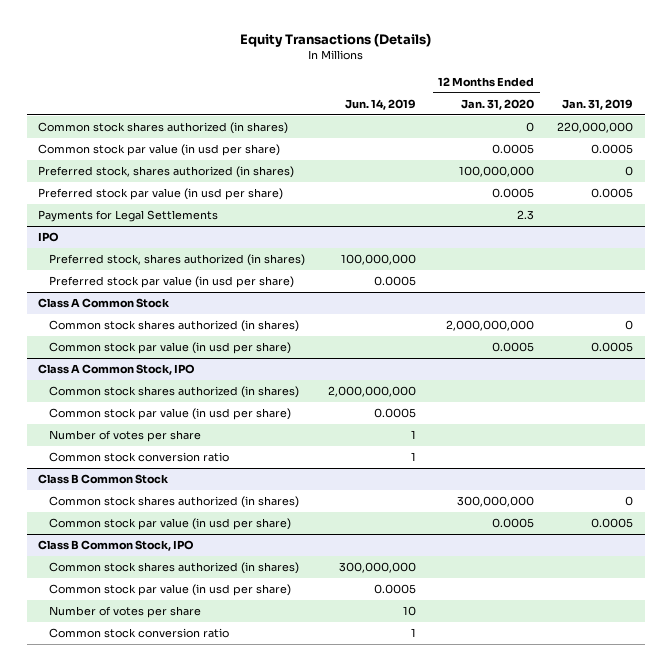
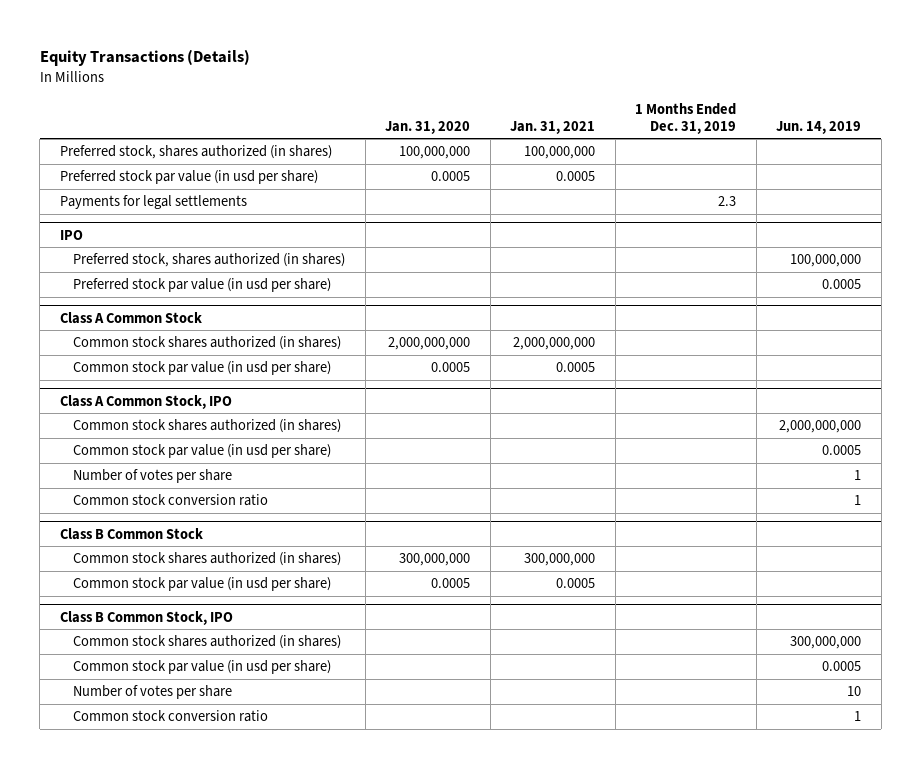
- | Jun. 14, 2019 | 12 Months Ended Jan. 31, 2020 | Jan. 31, 2019
+ | Jan. 31, 2020 | Jan. 31, 2021 | 1 Months Ended Dec. 31, 2019 | Jun. 14, 2019
- Common stock shares authorized (in shares) | | 0 | 220,000,000
- Common stock par value (in usd per share) | | 0.0005 | 0.0005
- Payments for Legal Settlements | | 2.3 |
+ Payments for legal settlements | | | 2.3 |

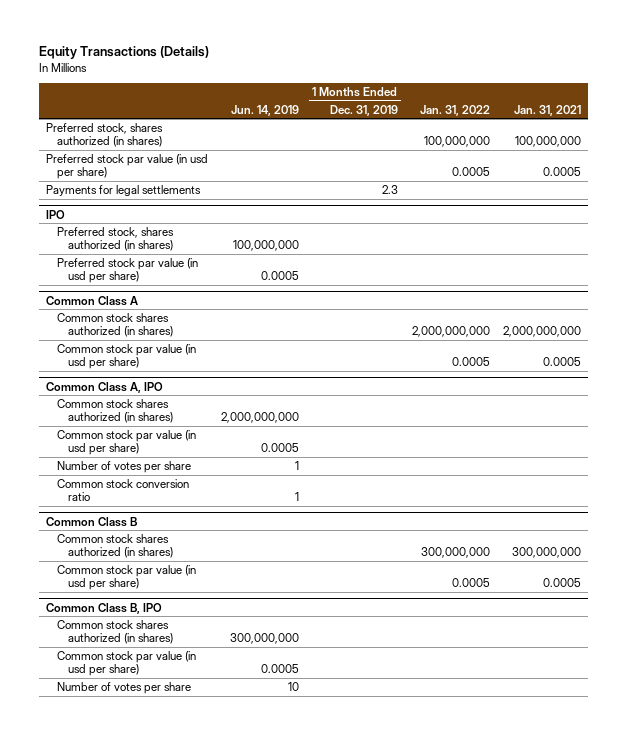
- | Jan. 31, 2020 | Jan. 31, 2021 | 1 Months Ended Dec. 31, 2019 | Jun. 14, 2019
+ | Jun. 14, 2019 | 1 Months Ended Dec. 31, 2019 | Jan. 31, 2022 | Jan. 31, 2021
- Class A Common Stock
+ Common Class A
- Class A Common Stock, IPO
+ Common Class A, IPO
- Class B Common Stock
+ Common Class B
- Class B Common Stock, IPO
+ Common Class B, IPO
- Common stock conversion ratio | | | | 1

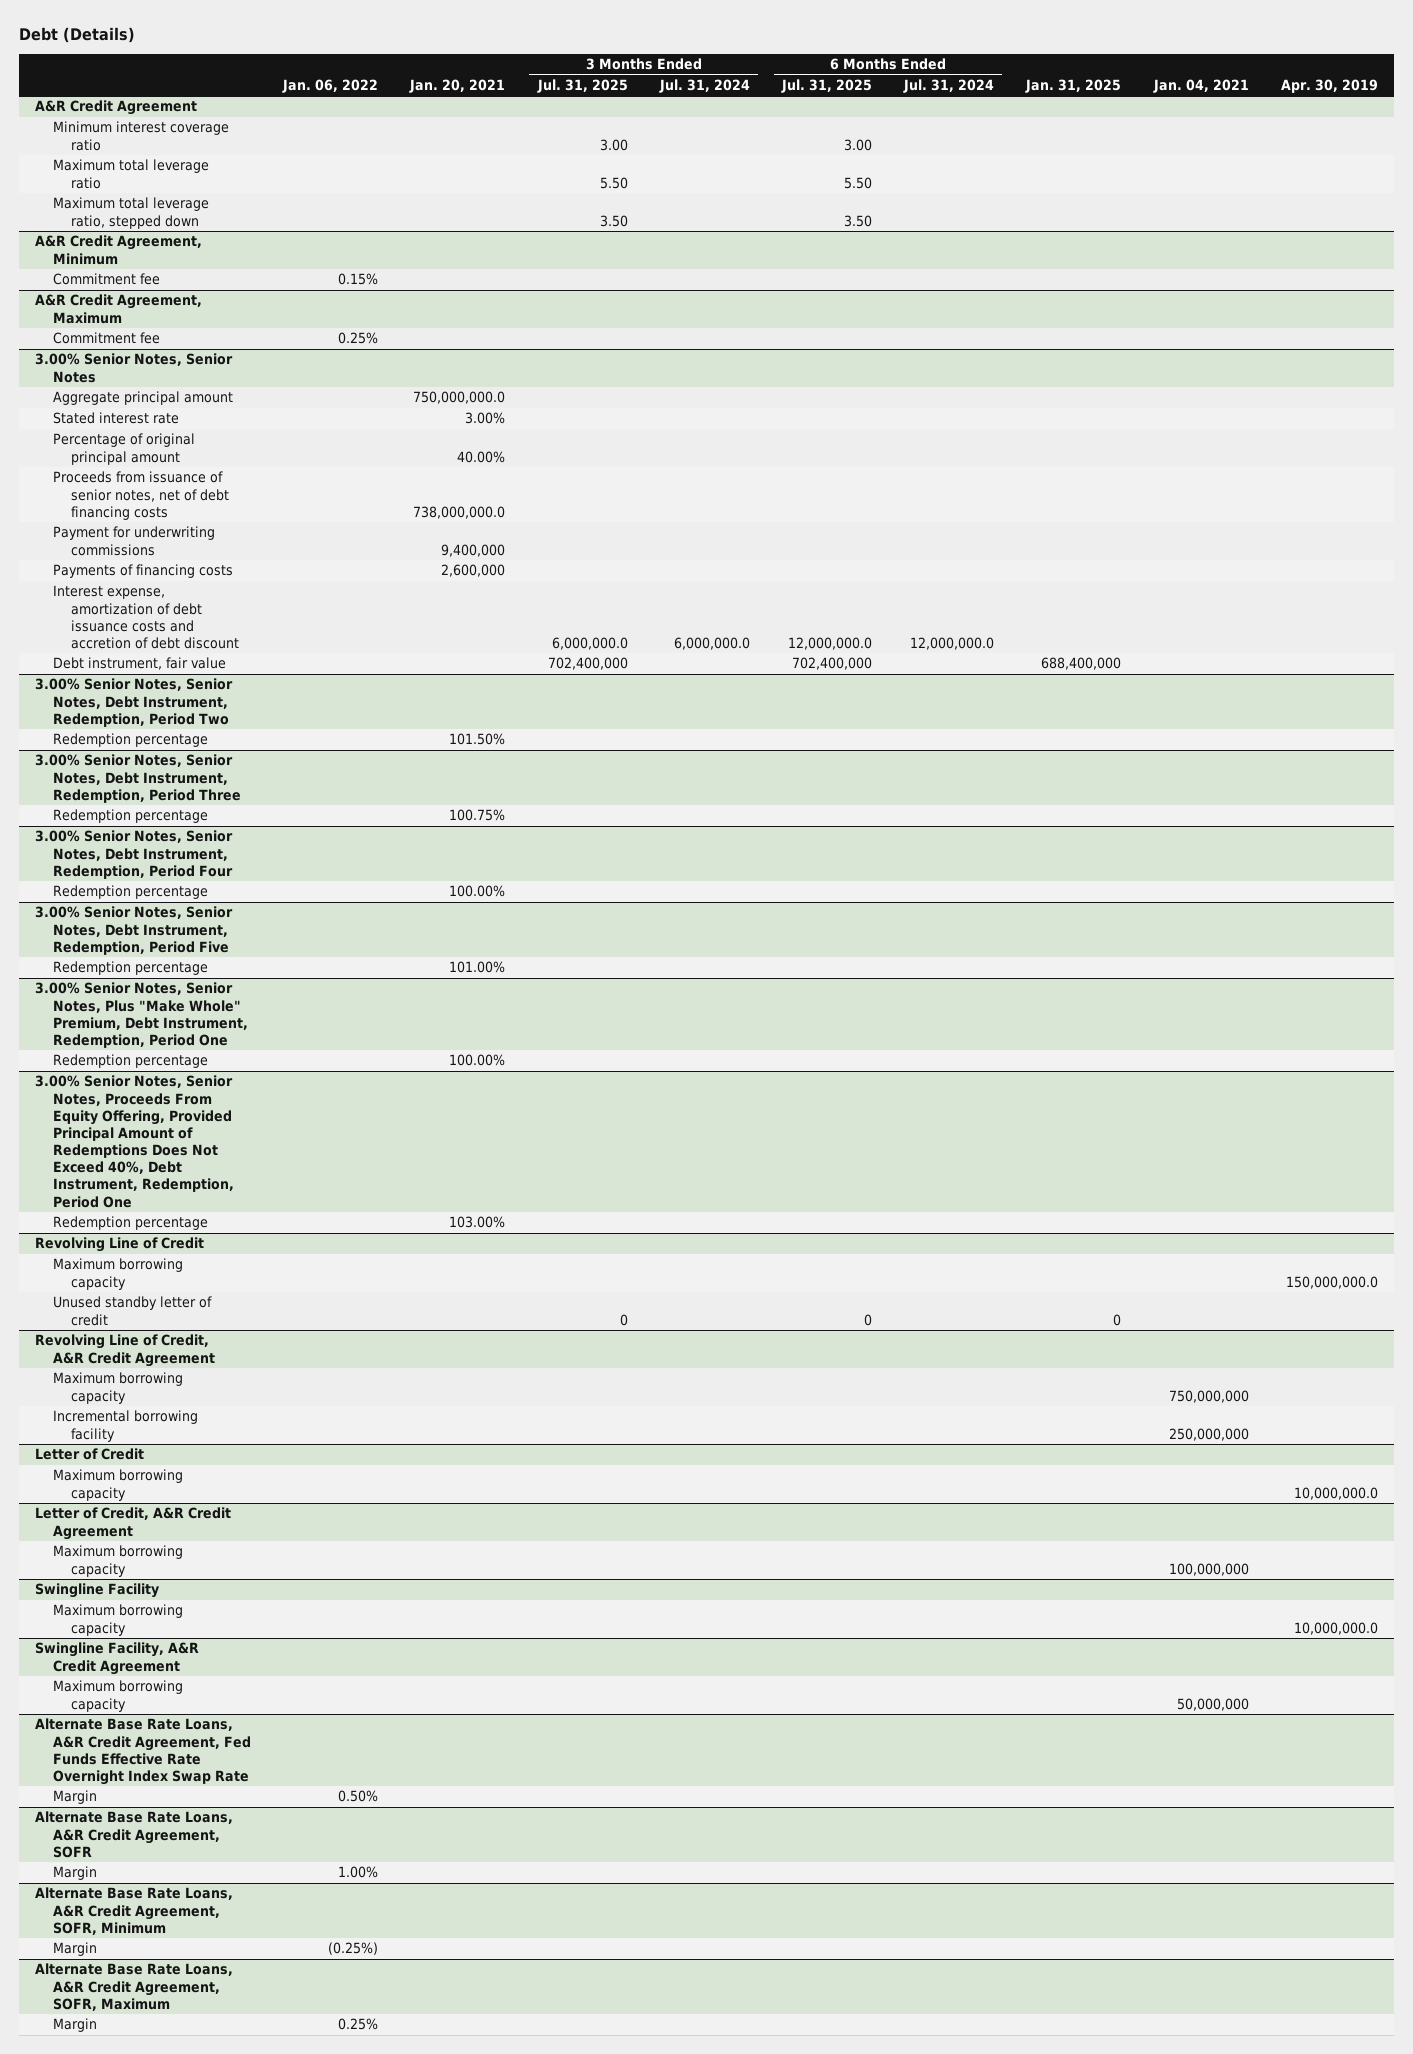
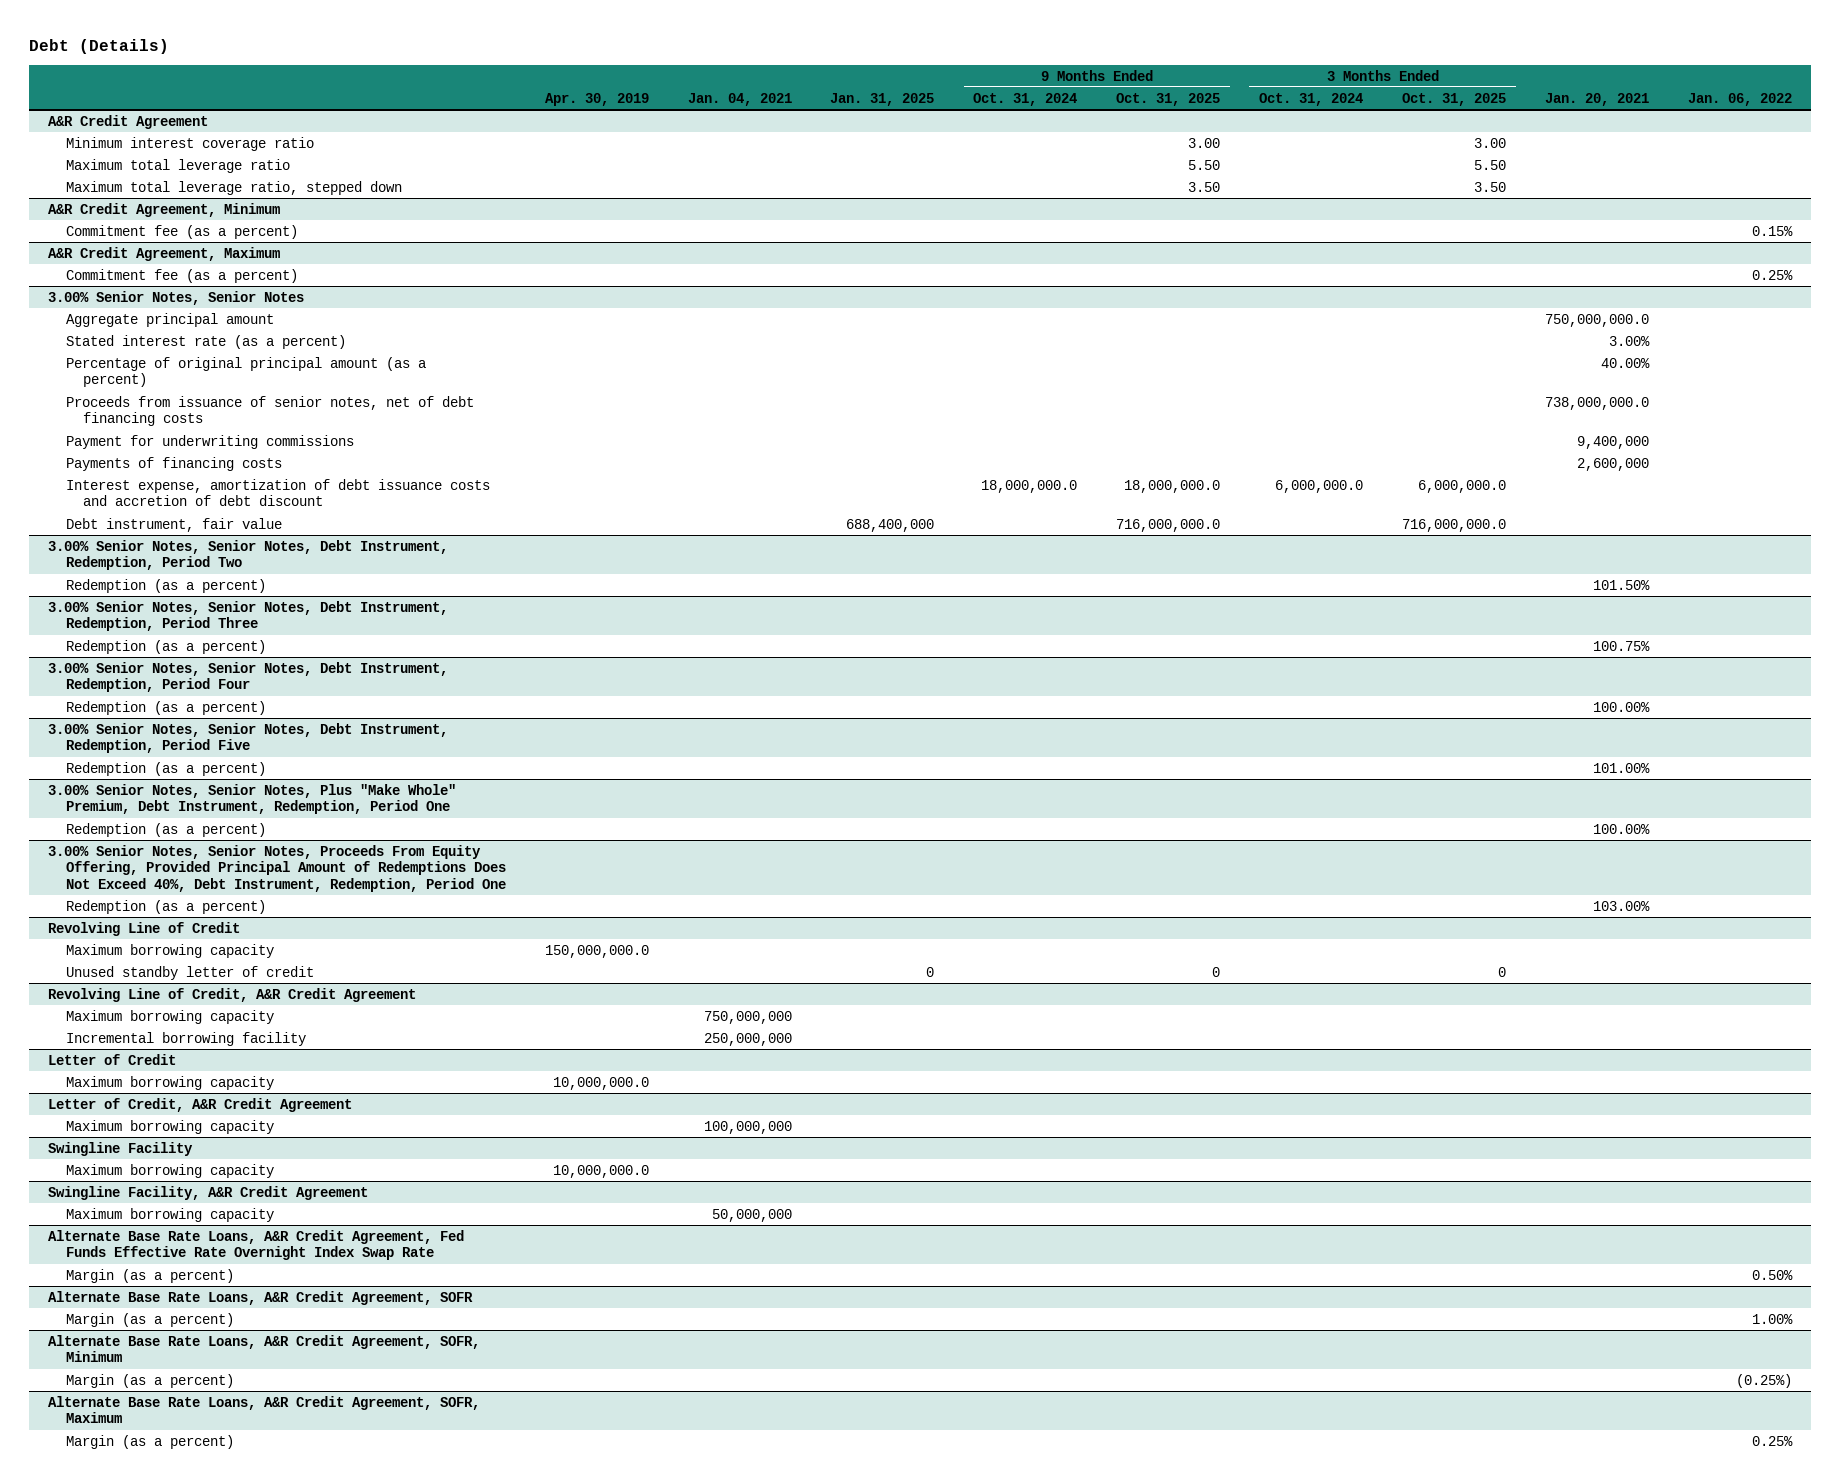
- | Jan. 06, 2022 | Jan. 20, 2021 | 3 Months Ended Jul. 31, 2025 | 3 Months Ended Jul. 31, 2024 | 6 Months Ended Jul. 31, 2025 | 6 Months Ended Jul. 31, 2024 | Jan. 31, 2025 | Jan. 04, 2021 | Apr. 30, 2019
+ | Apr. 30, 2019 | Jan. 04, 2021 | Jan. 31, 2025 | 9 Months Ended Oct. 31, 2024 | 9 Months Ended Oct. 31, 2025 | 3 Months Ended Oct. 31, 2024 | 3 Months Ended Oct. 31, 2025 | Jan. 20, 2021 | Jan. 06, 2022
@ A&R Credit Agreement, Minimum
- Commitment fee | 0.15% | | | | | | | |
+ Commitment fee (as a percent) | | | | | | | | | 0.15%
@ A&R Credit Agreement, Maximum
- Commitment fee | 0.25% | | | | | | | |
+ Commitment fee (as a percent) | | | | | | | | | 0.25%
@ 3.00% Senior Notes, Senior Notes
- Stated interest rate | | 3.00% | | | | | | |
- Percentage of original principal amount | | 40.00% | | | | | | |
+ Stated interest rate (as a percent) | | | | | | | | 3.00% |
+ Percentage of original principal amount (as a percent) | | | | | | | | 40.00% |
@ 3.00% Senior Notes, Senior Notes, Debt Instrument, Redemption, Period Two
- Redemption percentage | | 101.50% | | | | | | |
+ Redemption (as a percent) | | | | | | | | 101.50% |
@ 3.00% Senior Notes, Senior Notes, Debt Instrument, Redemption, Period Three
- Redemption percentage | | 100.75% | | | | | | |
+ Redemption (as a percent) | | | | | | | | 100.75% |
@ 3.00% Senior Notes, Senior Notes, Debt Instrument, Redemption, Period Four
- Redemption percentage | | 100.00% | | | | | | |
+ Redemption (as a percent) | | | | | | | | 100.00% |
@ 3.00% Senior Notes, Senior Notes, Debt Instrument, Redemption, Period Five
- Redemption percentage | | 101.00% | | | | | | |
+ Redemption (as a percent) | | | | | | | | 101.00% |
@ 3.00% Senior Notes, Senior Notes, Plus "Make Whole" Premium, Debt Instrument, Redemption, Period One
- Redemption percentage | | 100.00% | | | | | | |
+ Redemption (as a percent) | | | | | | | | 100.00% |
@ 3.00% Senior Notes, Senior Notes, Proceeds From Equity Offering, Provided Principal Amount of Redemptions Does Not Exceed 40%, Debt Instrument, Redemption, Period One
- Redemption percentage | | 103.00% | | | | | | |
+ Redemption (as a percent) | | | | | | | | 103.00% |
@ Alternate Base Rate Loans, A&R Credit Agreement, Fed Funds Effective Rate Overnight Index Swap Rate
- Margin | 0.50% | | | | | | | |
+ Margin (as a percent) | | | | | | | | | 0.50%
@ Alternate Base Rate Loans, A&R Credit Agreement, SOFR
- Margin | 1.00% | | | | | | | |
+ Margin (as a percent) | | | | | | | | | 1.00%
@ Alternate Base Rate Loans, A&R Credit Agreement, SOFR, Minimum
- Margin | (0.25%) | | | | | | | |
+ Margin (as a percent) | | | | | | | | | (0.25%)
@ Alternate Base Rate Loans, A&R Credit Agreement, SOFR, Maximum
- Margin | 0.25% | | | | | | | |
+ Margin (as a percent) | | | | | | | | | 0.25%

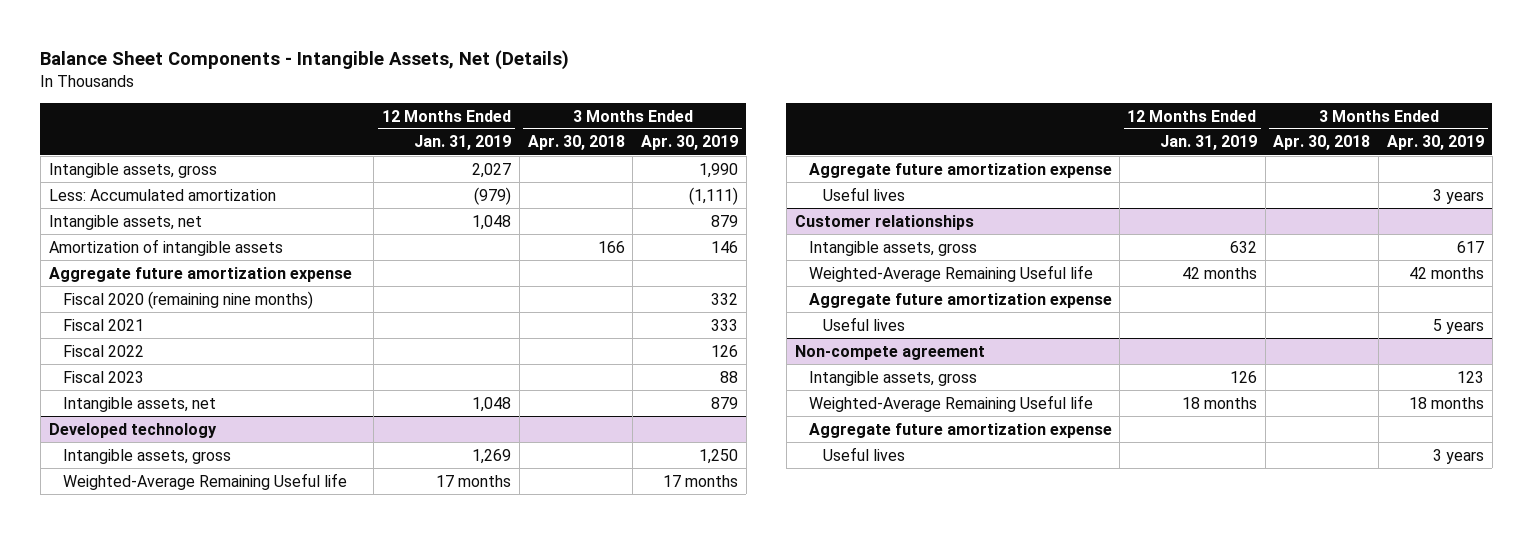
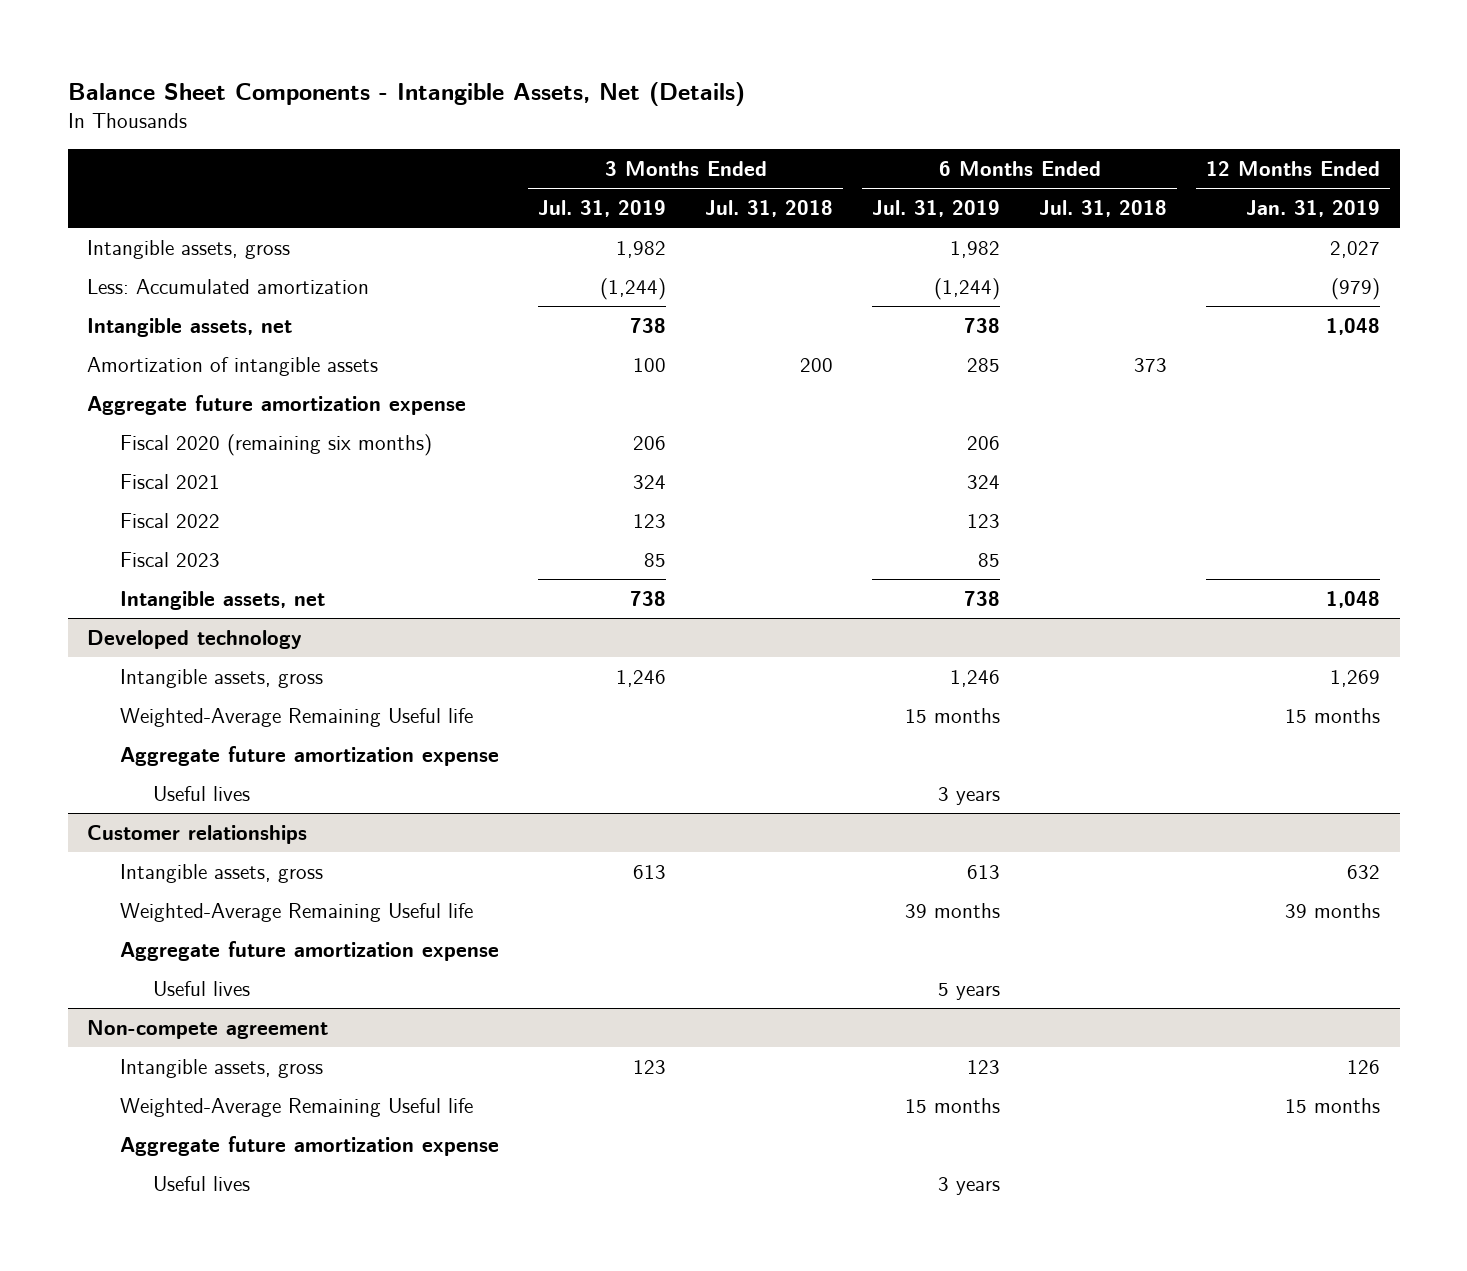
- | 12 Months Ended Jan. 31, 2019 | 3 Months Ended Apr. 30, 2018 | 3 Months Ended Apr. 30, 2019
+ | 3 Months Ended Jul. 31, 2019 | 3 Months Ended Jul. 31, 2018 | 6 Months Ended Jul. 31, 2019 | 6 Months Ended Jul. 31, 2018 | 12 Months Ended Jan. 31, 2019
- Fiscal 2020 (remaining nine months) | | | 332
+ Fiscal 2020 (remaining six months) | 206 | | 206 | |
@ Developed technology
- Weighted-Average Remaining Useful life | 17 months | | 17 months
+ Weighted-Average Remaining Useful life | | | 15 months | | 15 months
@ Customer relationships
- Weighted-Average Remaining Useful life | 42 months | | 42 months
+ Weighted-Average Remaining Useful life | | | 39 months | | 39 months
@ Non-compete agreement
- Weighted-Average Remaining Useful life | 18 months | | 18 months
+ Weighted-Average Remaining Useful life | | | 15 months | | 15 months

